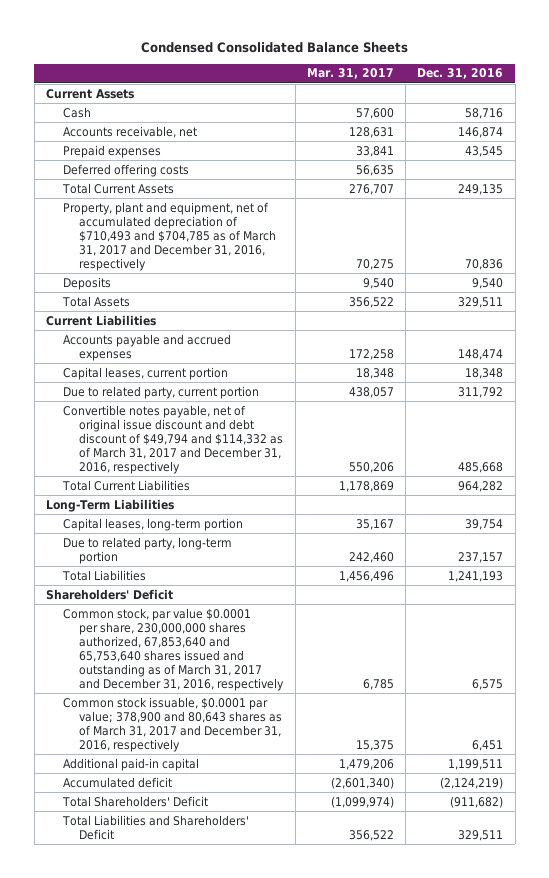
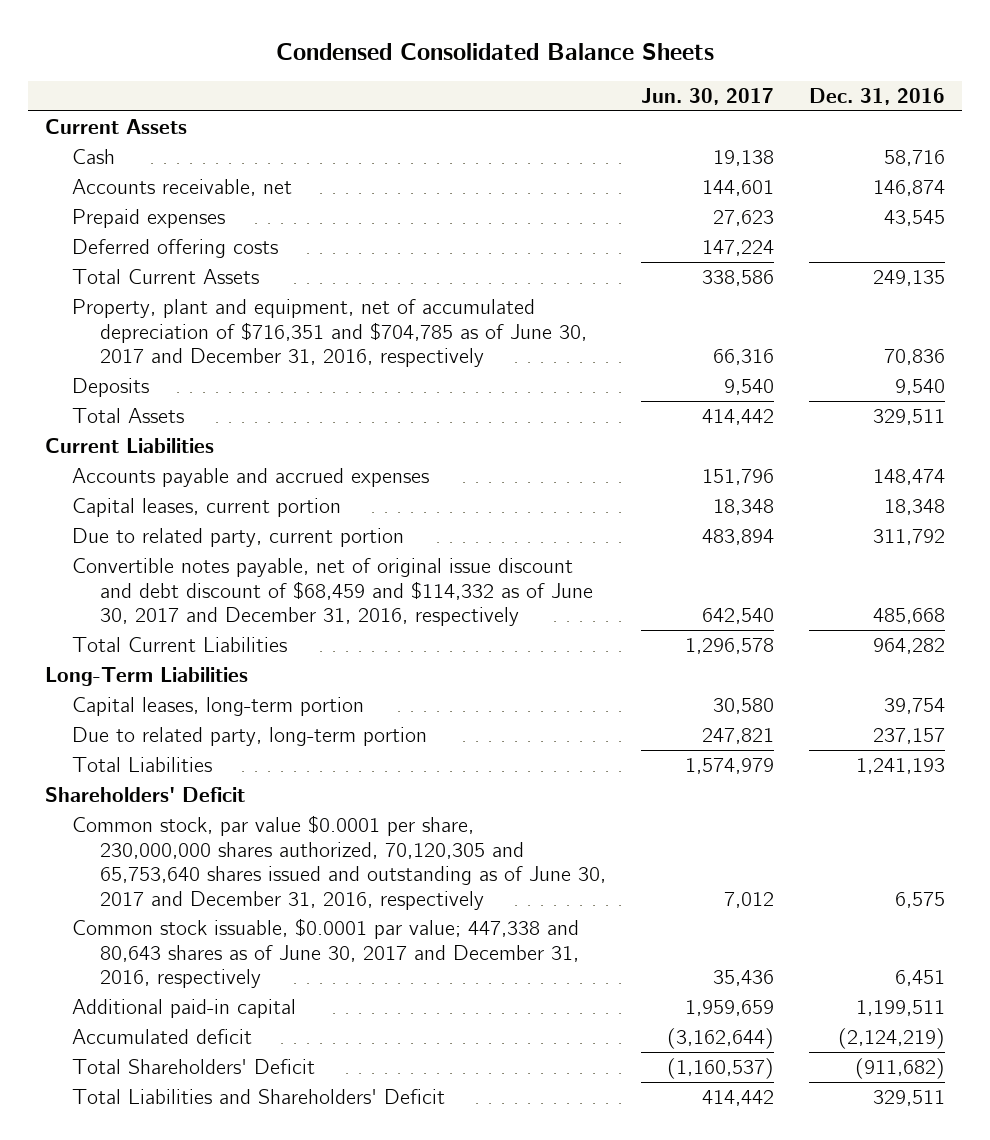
- | Mar. 31, 2017 | Dec. 31, 2016
+ | Jun. 30, 2017 | Dec. 31, 2016
- Property, plant and equipment, net of accumulated depreciation of $710,493 and $704,785 as of March 31, 2017 and December 31, 2016, respectively | 70,275 | 70,836
+ Property, plant and equipment, net of accumulated depreciation of $716,351 and $704,785 as of June 30, 2017 and December 31, 2016, respectively | 66,316 | 70,836
- Convertible notes payable, net of original issue discount and debt discount of $49,794 and $114,332 as of March 31, 2017 and December 31, 2016, respectively | 550,206 | 485,668
+ Convertible notes payable, net of original issue discount and debt discount of $68,459 and $114,332 as of June 30, 2017 and December 31, 2016, respectively | 642,540 | 485,668
- Common stock, par value $0.0001 per share, 230,000,000 shares authorized, 67,853,640 and 65,753,640 shares issued and outstanding as of March 31, 2017 and December 31, 2016, respectively | 6,785 | 6,575
- Common stock issuable, $0.0001 par value; 378,900 and 80,643 shares as of March 31, 2017 and December 31, 2016, respectively | 15,375 | 6,451
+ Common stock, par value $0.0001 per share, 230,000,000 shares authorized, 70,120,305 and 65,753,640 shares issued and outstanding as of June 30, 2017 and December 31, 2016, respectively | 7,012 | 6,575
+ Common stock issuable, $0.0001 par value; 447,338 and 80,643 shares as of June 30, 2017 and December 31, 2016, respectively | 35,436 | 6,451

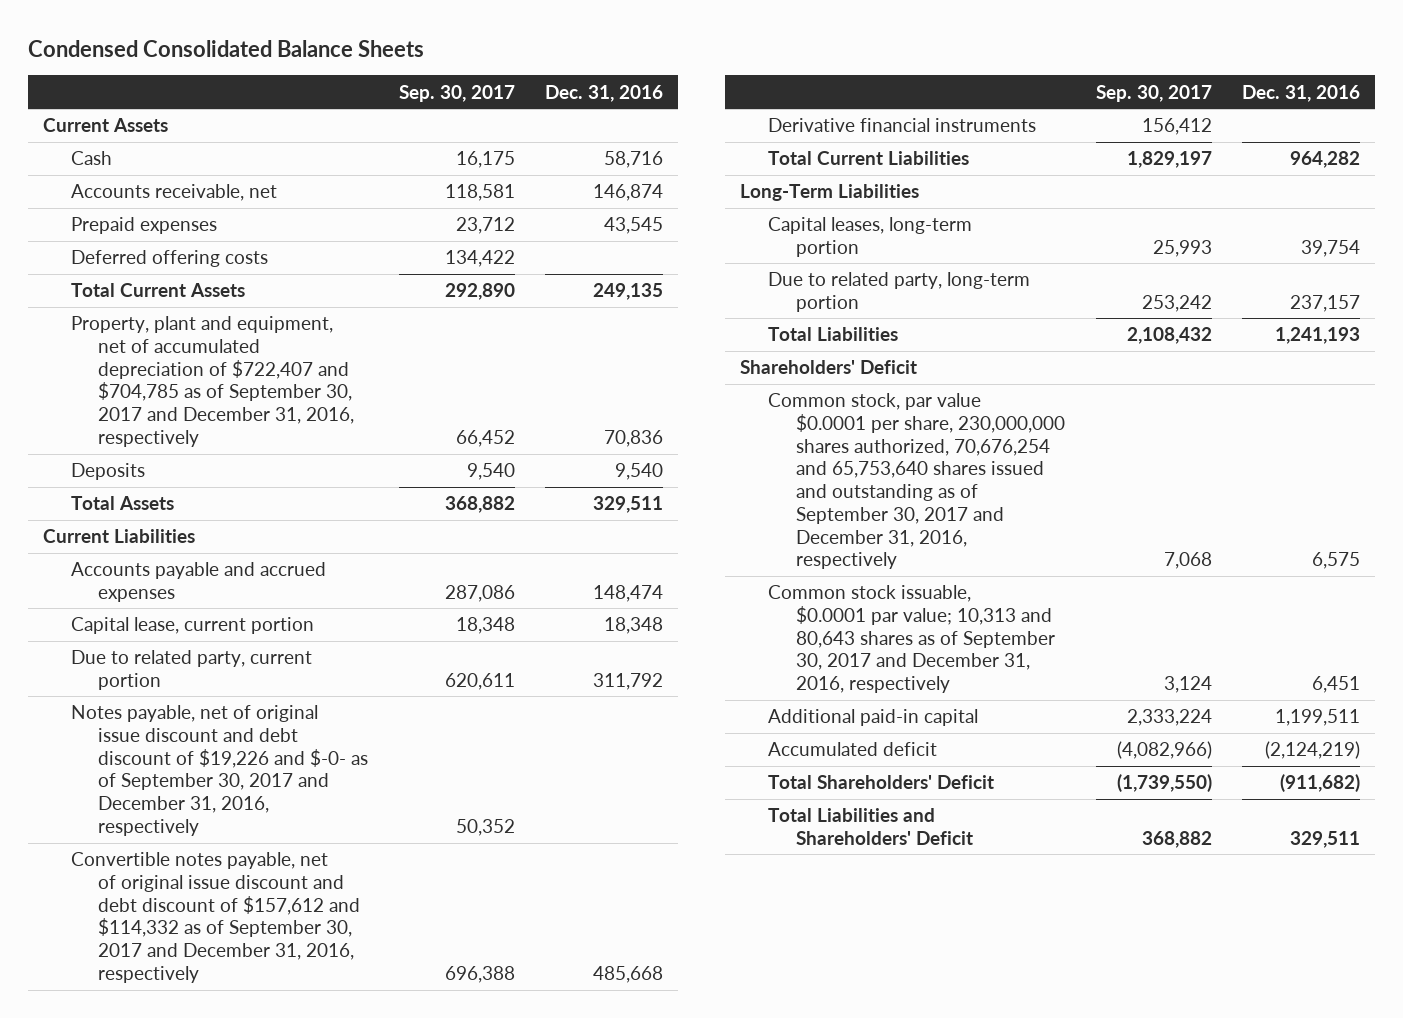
- | Jun. 30, 2017 | Dec. 31, 2016
+ | Sep. 30, 2017 | Dec. 31, 2016
- Property, plant and equipment, net of accumulated depreciation of $716,351 and $704,785 as of June 30, 2017 and December 31, 2016, respectively | 66,316 | 70,836
+ Property, plant and equipment, net of accumulated depreciation of $722,407 and $704,785 as of September 30, 2017 and December 31, 2016, respectively | 66,452 | 70,836
- Capital leases, current portion | 18,348 | 18,348
+ Capital lease, current portion | 18,348 | 18,348
- Convertible notes payable, net of original issue discount and debt discount of $68,459 and $114,332 as of June 30, 2017 and December 31, 2016, respectively | 642,540 | 485,668
+ Notes payable, net of original issue discount and debt discount of $19,226 and $-0- as of September 30, 2017 and December 31, 2016, respectively | 50,352 |
+ Convertible notes payable, net of original issue discount and debt discount of $157,612 and $114,332 as of September 30, 2017 and December 31, 2016, respectively | 696,388 | 485,668
+ Derivative financial instruments | 156,412 |
- Common stock, par value $0.0001 per share, 230,000,000 shares authorized, 70,120,305 and 65,753,640 shares issued and outstanding as of June 30, 2017 and December 31, 2016, respectively | 7,012 | 6,575
- Common stock issuable, $0.0001 par value; 447,338 and 80,643 shares as of June 30, 2017 and December 31, 2016, respectively | 35,436 | 6,451
+ Common stock, par value $0.0001 per share, 230,000,000 shares authorized, 70,676,254 and 65,753,640 shares issued and outstanding as of September 30, 2017 and December 31, 2016, respectively | 7,068 | 6,575
+ Common stock issuable, $0.0001 par value; 10,313 and 80,643 shares as of September 30, 2017 and December 31, 2016, respectively | 3,124 | 6,451

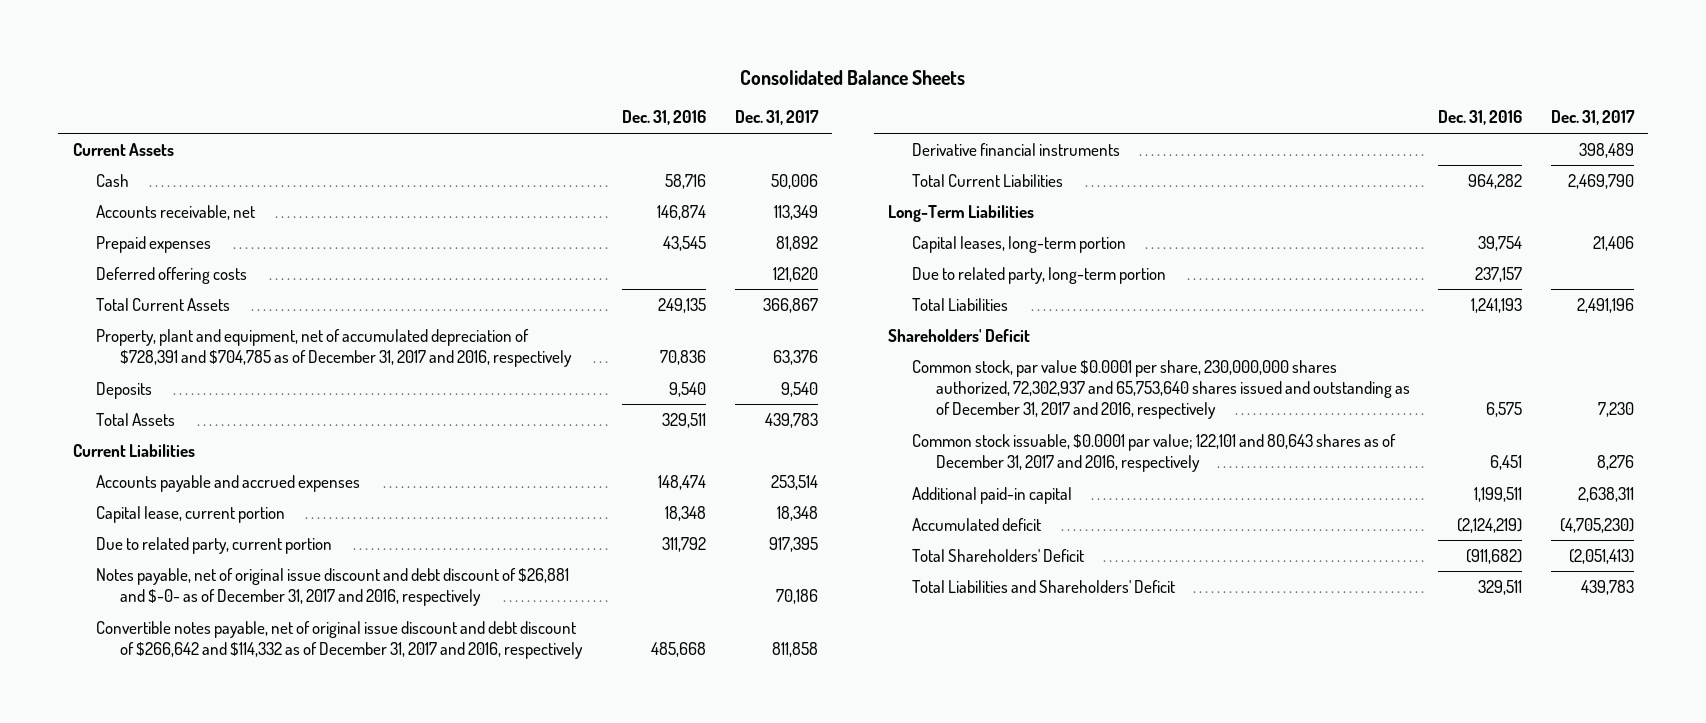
- Condensed Consolidated Balance Sheets
+ Consolidated Balance Sheets
- | Sep. 30, 2017 | Dec. 31, 2016
+ | Dec. 31, 2016 | Dec. 31, 2017
- Property, plant and equipment, net of accumulated depreciation of $722,407 and $704,785 as of September 30, 2017 and December 31, 2016, respectively | 66,452 | 70,836
+ Property, plant and equipment, net of accumulated depreciation of $728,391 and $704,785 as of December 31, 2017 and 2016, respectively | 70,836 | 63,376
- Notes payable, net of original issue discount and debt discount of $19,226 and $-0- as of September 30, 2017 and December 31, 2016, respectively | 50,352 |
- Convertible notes payable, net of original issue discount and debt discount of $157,612 and $114,332 as of September 30, 2017 and December 31, 2016, respectively | 696,388 | 485,668
+ Notes payable, net of original issue discount and debt discount of $26,881 and $-0- as of December 31, 2017 and 2016, respectively | | 70,186
+ Convertible notes payable, net of original issue discount and debt discount of $266,642 and $114,332 as of December 31, 2017 and 2016, respectively | 485,668 | 811,858
- Common stock, par value $0.0001 per share, 230,000,000 shares authorized, 70,676,254 and 65,753,640 shares issued and outstanding as of September 30, 2017 and December 31, 2016, respectively | 7,068 | 6,575
- Common stock issuable, $0.0001 par value; 10,313 and 80,643 shares as of September 30, 2017 and December 31, 2016, respectively | 3,124 | 6,451
+ Common stock, par value $0.0001 per share, 230,000,000 shares authorized, 72,302,937 and 65,753,640 shares issued and outstanding as of December 31, 2017 and 2016, respectively | 6,575 | 7,230
+ Common stock issuable, $0.0001 par value; 122,101 and 80,643 shares as of December 31, 2017 and 2016, respectively | 6,451 | 8,276

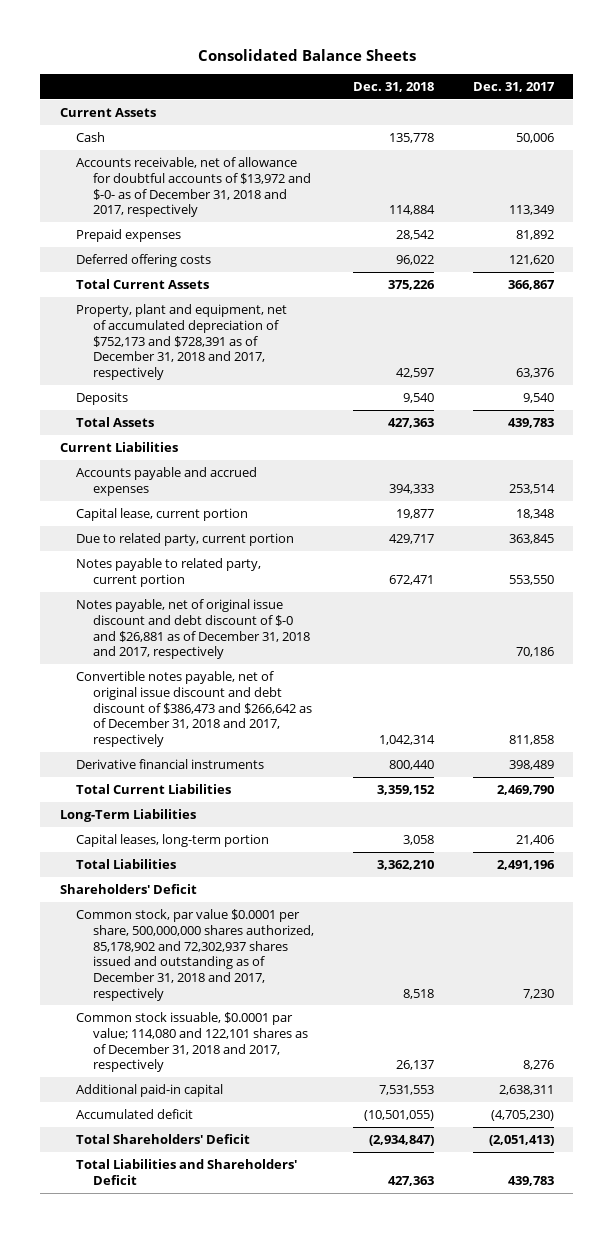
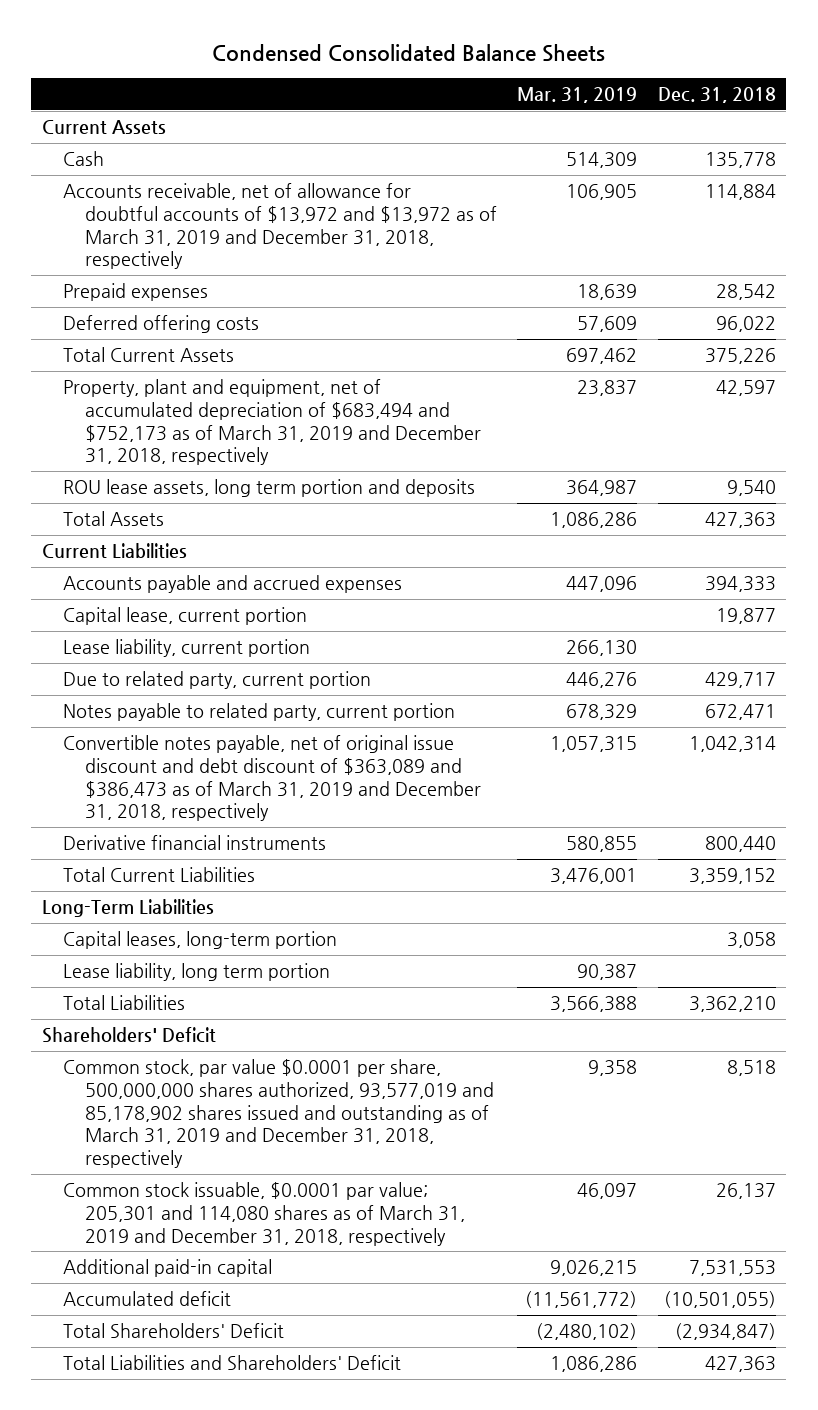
- Consolidated Balance Sheets
+ Condensed Consolidated Balance Sheets
- | Dec. 31, 2018 | Dec. 31, 2017
+ | Mar. 31, 2019 | Dec. 31, 2018
- Accounts receivable, net of allowance for doubtful accounts of $13,972 and $-0- as of December 31, 2018 and 2017, respectively | 114,884 | 113,349
+ Accounts receivable, net of allowance for doubtful accounts of $13,972 and $13,972 as of March 31, 2019 and December 31, 2018, respectively | 106,905 | 114,884
- Property, plant and equipment, net of accumulated depreciation of $752,173 and $728,391 as of December 31, 2018 and 2017, respectively | 42,597 | 63,376
- Deposits | 9,540 | 9,540
+ Property, plant and equipment, net of accumulated depreciation of $683,494 and $752,173 as of March 31, 2019 and December 31, 2018, respectively | 23,837 | 42,597
+ ROU lease assets, long term portion and deposits | 364,987 | 9,540
+ Lease liability, current portion | 266,130 |
- Notes payable, net of original issue discount and debt discount of $-0 and $26,881 as of December 31, 2018 and 2017, respectively | | 70,186
- Convertible notes payable, net of original issue discount and debt discount of $386,473 and $266,642 as of December 31, 2018 and 2017, respectively | 1,042,314 | 811,858
+ Convertible notes payable, net of original issue discount and debt discount of $363,089 and $386,473 as of March 31, 2019 and December 31, 2018, respectively | 1,057,315 | 1,042,314
+ Lease liability, long term portion | 90,387 |
- Common stock, par value $0.0001 per share, 500,000,000 shares authorized, 85,178,902 and 72,302,937 shares issued and outstanding as of December 31, 2018 and 2017, respectively | 8,518 | 7,230
- Common stock issuable, $0.0001 par value; 114,080 and 122,101 shares as of December 31, 2018 and 2017, respectively | 26,137 | 8,276
+ Common stock, par value $0.0001 per share, 500,000,000 shares authorized, 93,577,019 and 85,178,902 shares issued and outstanding as of March 31, 2019 and December 31, 2018, respectively | 9,358 | 8,518
+ Common stock issuable, $0.0001 par value; 205,301 and 114,080 shares as of March 31, 2019 and December 31, 2018, respectively | 46,097 | 26,137

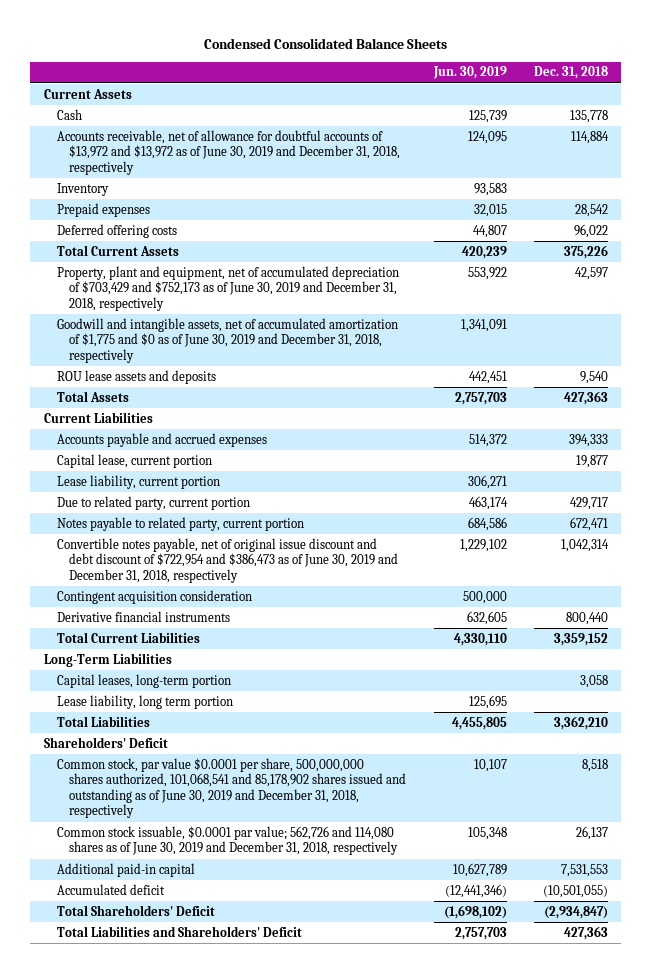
- | Mar. 31, 2019 | Dec. 31, 2018
+ | Jun. 30, 2019 | Dec. 31, 2018
- Accounts receivable, net of allowance for doubtful accounts of $13,972 and $13,972 as of March 31, 2019 and December 31, 2018, respectively | 106,905 | 114,884
+ Accounts receivable, net of allowance for doubtful accounts of $13,972 and $13,972 as of June 30, 2019 and December 31, 2018, respectively | 124,095 | 114,884
+ Inventory | 93,583 |
- Property, plant and equipment, net of accumulated depreciation of $683,494 and $752,173 as of March 31, 2019 and December 31, 2018, respectively | 23,837 | 42,597
- ROU lease assets, long term portion and deposits | 364,987 | 9,540
+ Property, plant and equipment, net of accumulated depreciation of $703,429 and $752,173 as of June 30, 2019 and December 31, 2018, respectively | 553,922 | 42,597
+ Goodwill and intangible assets, net of accumulated amortization of $1,775 and $0 as of June 30, 2019 and December 31, 2018, respectively | 1,341,091 |
+ ROU lease assets and deposits | 442,451 | 9,540
- Convertible notes payable, net of original issue discount and debt discount of $363,089 and $386,473 as of March 31, 2019 and December 31, 2018, respectively | 1,057,315 | 1,042,314
+ Convertible notes payable, net of original issue discount and debt discount of $722,954 and $386,473 as of June 30, 2019 and December 31, 2018, respectively | 1,229,102 | 1,042,314
+ Contingent acquisition consideration | 500,000 |
- Common stock, par value $0.0001 per share, 500,000,000 shares authorized, 93,577,019 and 85,178,902 shares issued and outstanding as of March 31, 2019 and December 31, 2018, respectively | 9,358 | 8,518
- Common stock issuable, $0.0001 par value; 205,301 and 114,080 shares as of March 31, 2019 and December 31, 2018, respectively | 46,097 | 26,137
+ Common stock, par value $0.0001 per share, 500,000,000 shares authorized, 101,068,541 and 85,178,902 shares issued and outstanding as of June 30, 2019 and December 31, 2018, respectively | 10,107 | 8,518
+ Common stock issuable, $0.0001 par value; 562,726 and 114,080 shares as of June 30, 2019 and December 31, 2018, respectively | 105,348 | 26,137

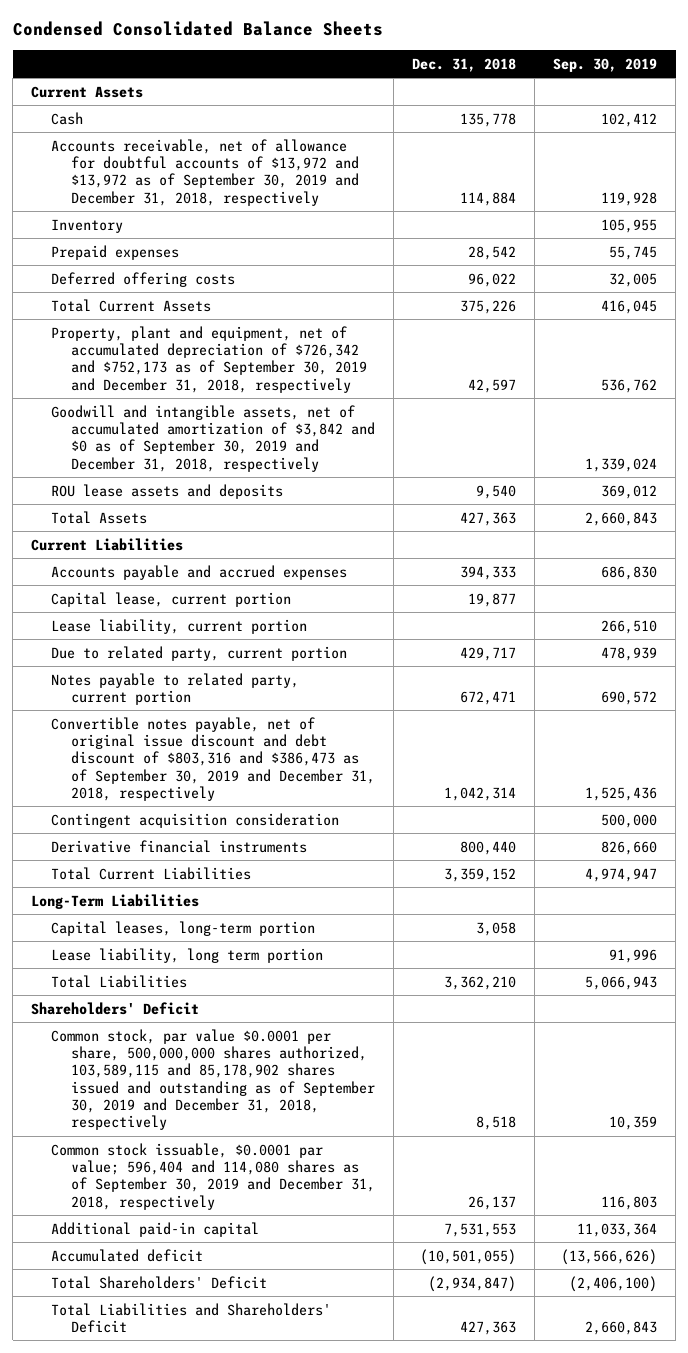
- | Jun. 30, 2019 | Dec. 31, 2018
+ | Dec. 31, 2018 | Sep. 30, 2019
- Accounts receivable, net of allowance for doubtful accounts of $13,972 and $13,972 as of June 30, 2019 and December 31, 2018, respectively | 124,095 | 114,884
+ Accounts receivable, net of allowance for doubtful accounts of $13,972 and $13,972 as of September 30, 2019 and December 31, 2018, respectively | 114,884 | 119,928
- Property, plant and equipment, net of accumulated depreciation of $703,429 and $752,173 as of June 30, 2019 and December 31, 2018, respectively | 553,922 | 42,597
- Goodwill and intangible assets, net of accumulated amortization of $1,775 and $0 as of June 30, 2019 and December 31, 2018, respectively | 1,341,091 |
+ Property, plant and equipment, net of accumulated depreciation of $726,342 and $752,173 as of September 30, 2019 and December 31, 2018, respectively | 42,597 | 536,762
+ Goodwill and intangible assets, net of accumulated amortization of $3,842 and $0 as of September 30, 2019 and December 31, 2018, respectively | | 1,339,024
- Convertible notes payable, net of original issue discount and debt discount of $722,954 and $386,473 as of June 30, 2019 and December 31, 2018, respectively | 1,229,102 | 1,042,314
+ Convertible notes payable, net of original issue discount and debt discount of $803,316 and $386,473 as of September 30, 2019 and December 31, 2018, respectively | 1,042,314 | 1,525,436
- Common stock, par value $0.0001 per share, 500,000,000 shares authorized, 101,068,541 and 85,178,902 shares issued and outstanding as of June 30, 2019 and December 31, 2018, respectively | 10,107 | 8,518
- Common stock issuable, $0.0001 par value; 562,726 and 114,080 shares as of June 30, 2019 and December 31, 2018, respectively | 105,348 | 26,137
+ Common stock, par value $0.0001 per share, 500,000,000 shares authorized, 103,589,115 and 85,178,902 shares issued and outstanding as of September 30, 2019 and December 31, 2018, respectively | 8,518 | 10,359
+ Common stock issuable, $0.0001 par value; 596,404 and 114,080 shares as of September 30, 2019 and December 31, 2018, respectively | 26,137 | 116,803

